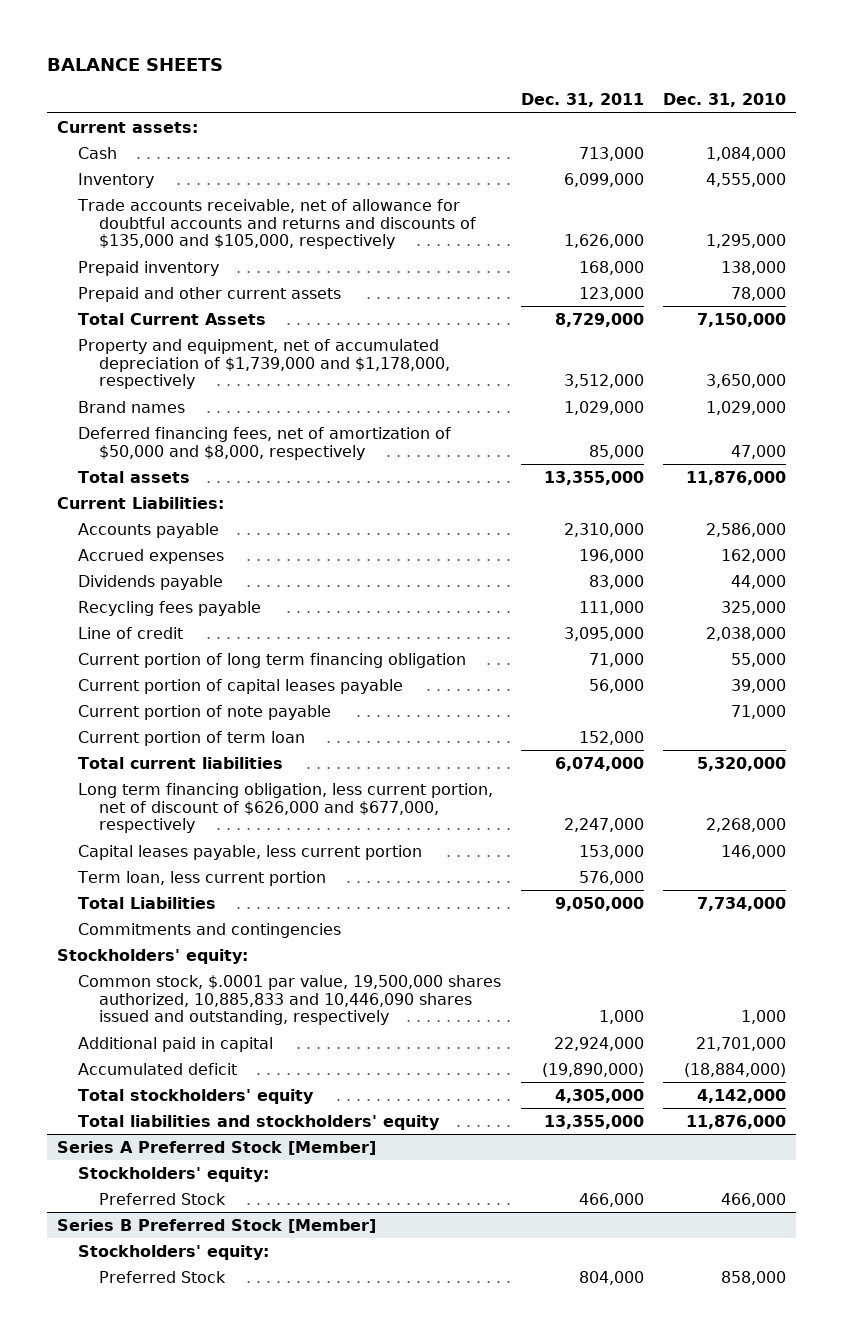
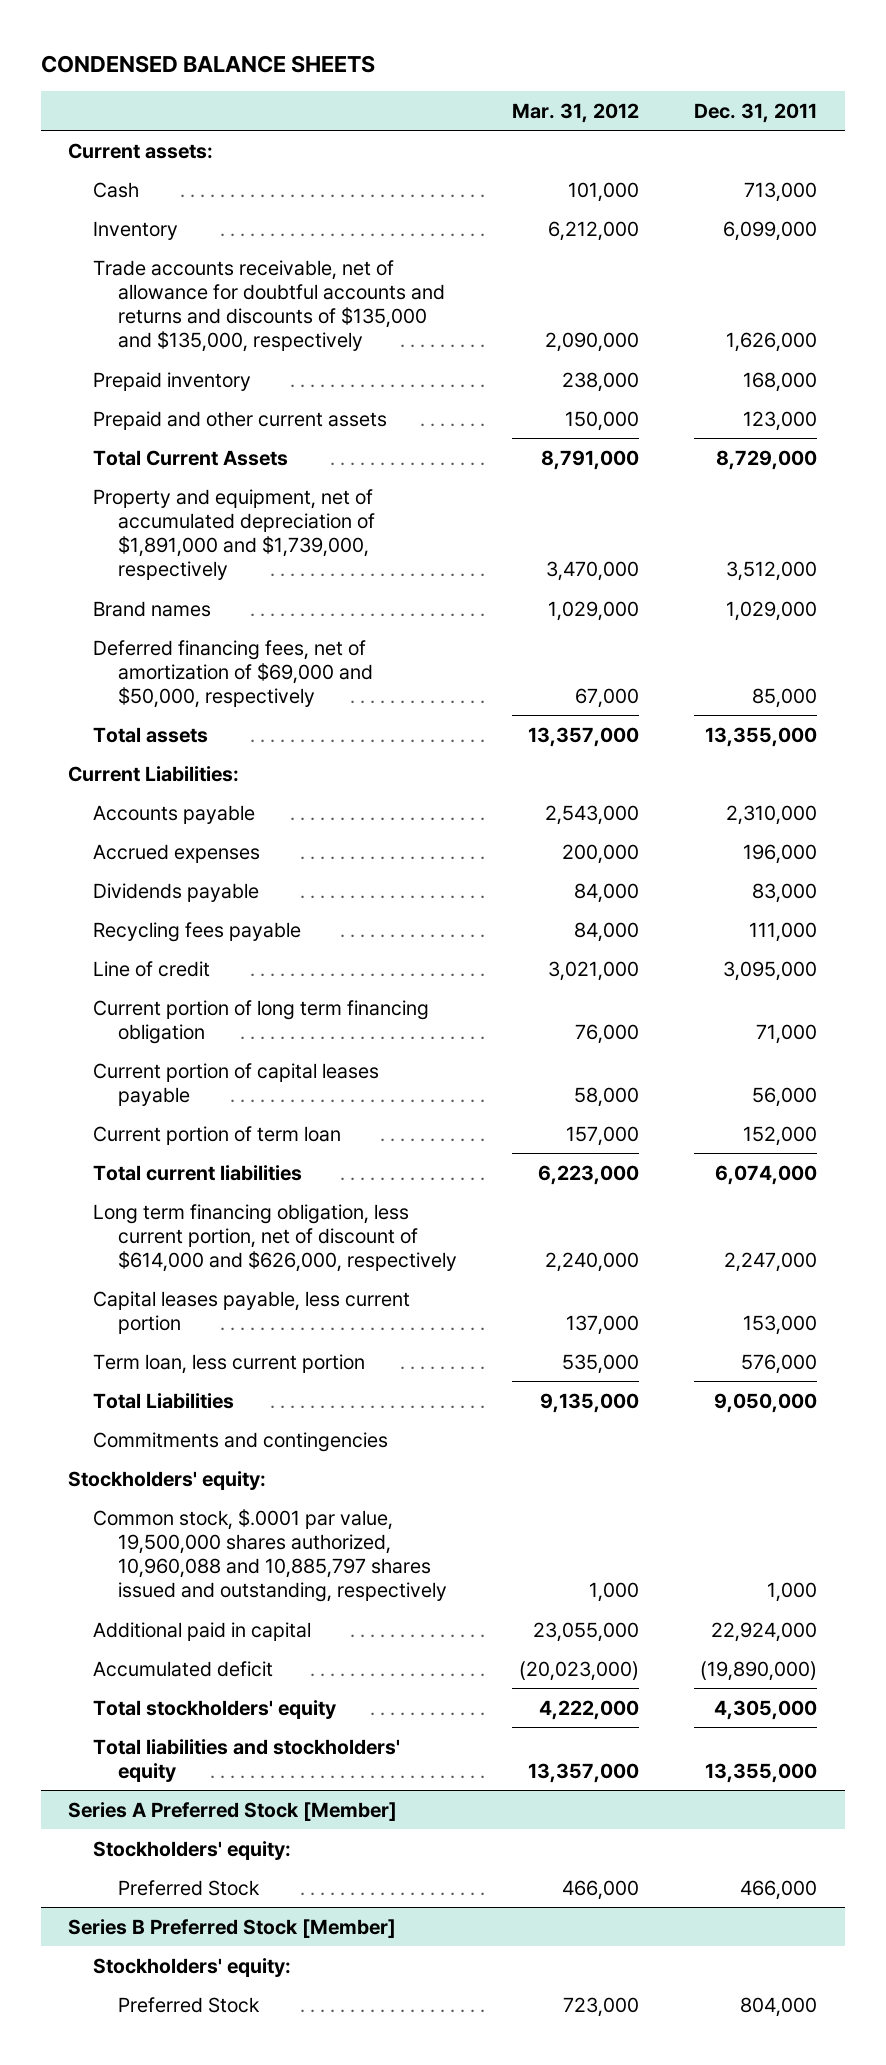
- BALANCE SHEETS
+ CONDENSED BALANCE SHEETS
- | Dec. 31, 2011 | Dec. 31, 2010
+ | Mar. 31, 2012 | Dec. 31, 2011
- Trade accounts receivable, net of allowance for doubtful accounts and returns and discounts of $135,000 and $105,000, respectively | 1,626,000 | 1,295,000
+ Trade accounts receivable, net of allowance for doubtful accounts and returns and discounts of $135,000 and $135,000, respectively | 2,090,000 | 1,626,000
- Property and equipment, net of accumulated depreciation of $1,739,000 and $1,178,000, respectively | 3,512,000 | 3,650,000
+ Property and equipment, net of accumulated depreciation of $1,891,000 and $1,739,000, respectively | 3,470,000 | 3,512,000
- Deferred financing fees, net of amortization of $50,000 and $8,000, respectively | 85,000 | 47,000
+ Deferred financing fees, net of amortization of $69,000 and $50,000, respectively | 67,000 | 85,000
- Current portion of note payable | | 71,000
- Long term financing obligation, less current portion, net of discount of $626,000 and $677,000, respectively | 2,247,000 | 2,268,000
+ Long term financing obligation, less current portion, net of discount of $614,000 and $626,000, respectively | 2,240,000 | 2,247,000
- Common stock, $.0001 par value, 19,500,000 shares authorized, 10,885,833 and 10,446,090 shares issued and outstanding, respectively | 1,000 | 1,000
+ Common stock, $.0001 par value, 19,500,000 shares authorized, 10,960,088 and 10,885,797 shares issued and outstanding, respectively | 1,000 | 1,000

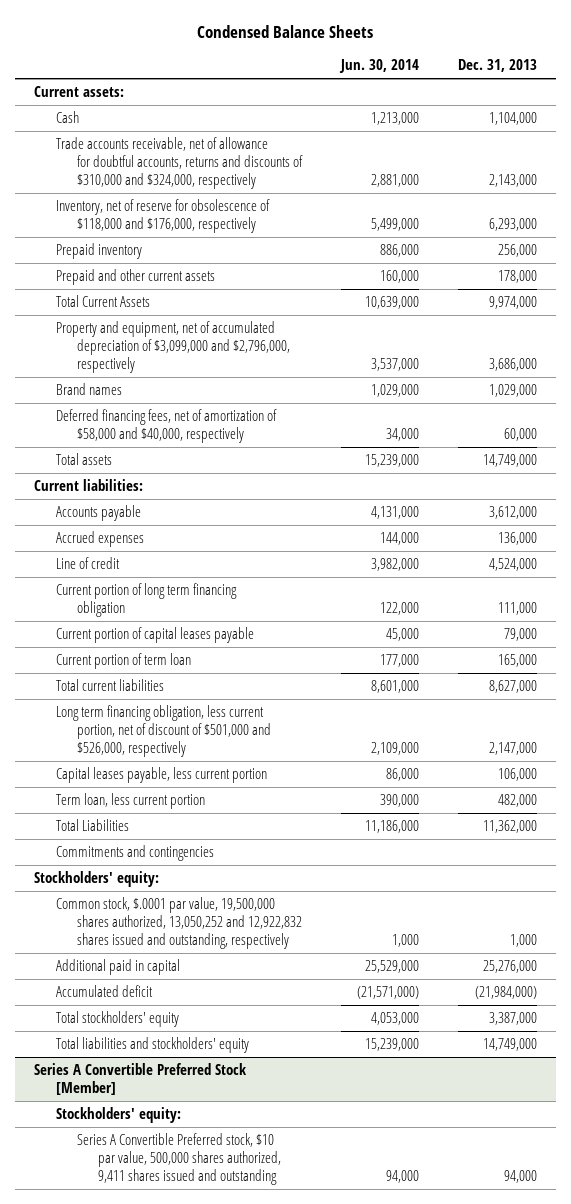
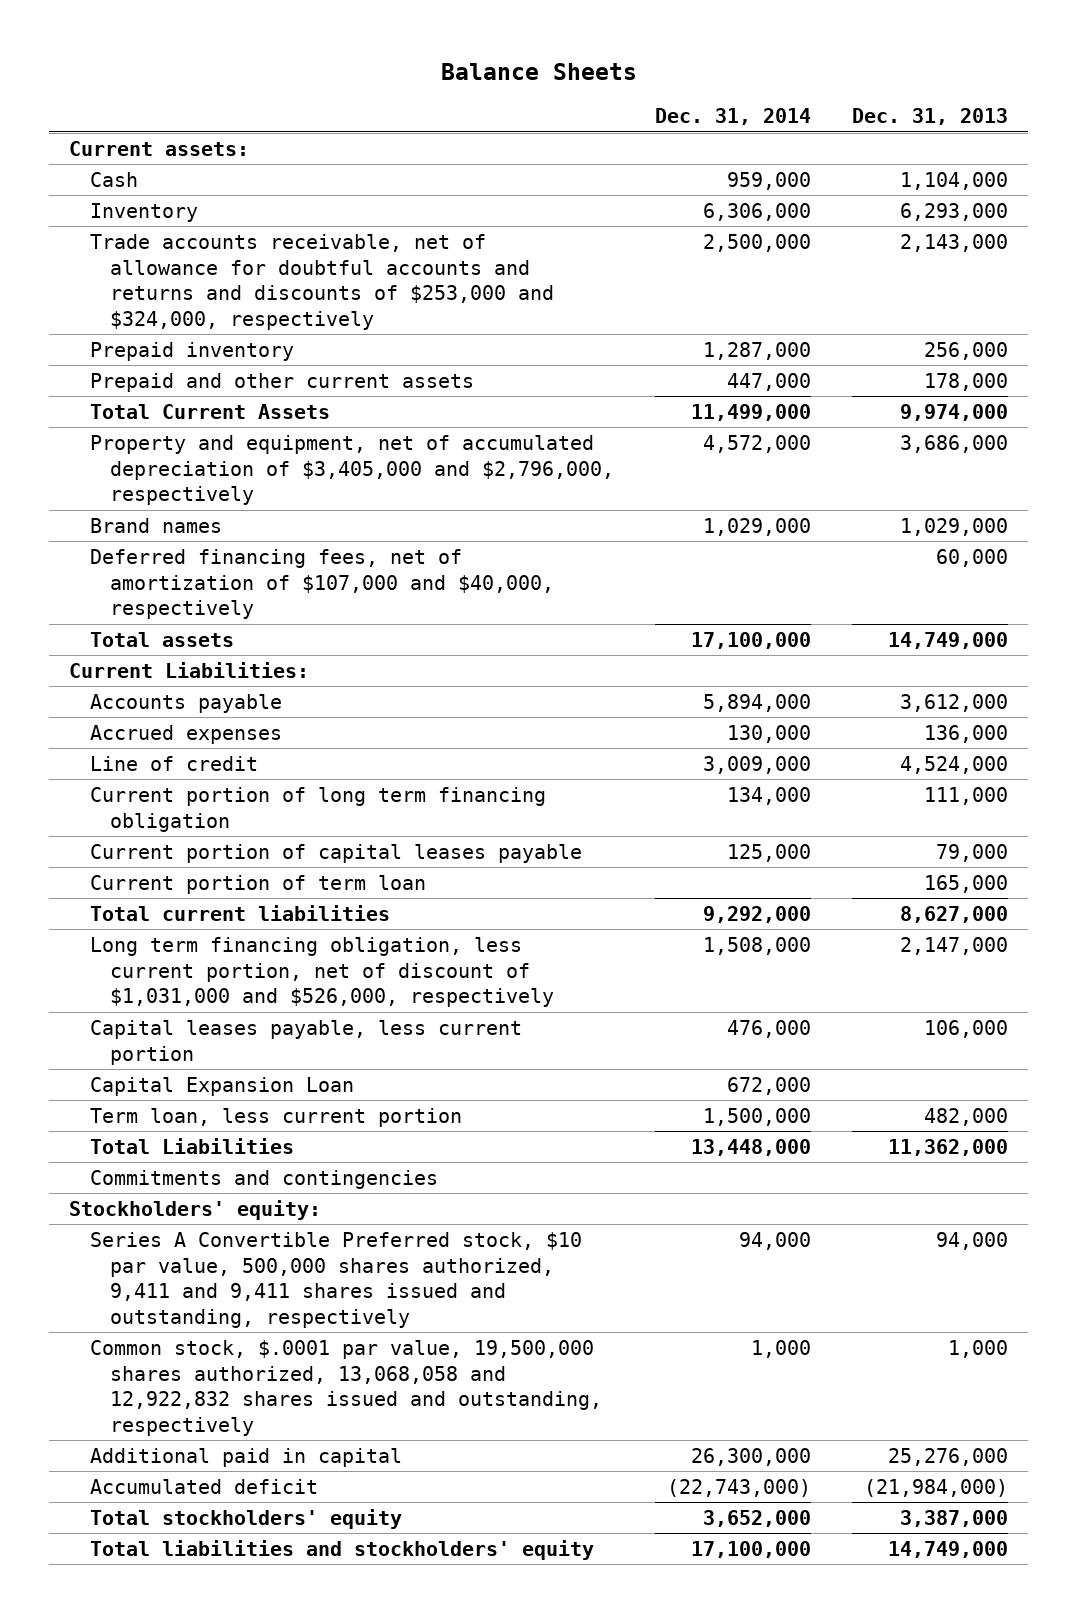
- Condensed Balance Sheets
+ Balance Sheets
- | Jun. 30, 2014 | Dec. 31, 2013
+ | Dec. 31, 2014 | Dec. 31, 2013
- Trade accounts receivable, net of allowance for doubtful accounts, returns and discounts of $310,000 and $324,000, respectively | 2,881,000 | 2,143,000
- Inventory, net of reserve for obsolescence of $118,000 and $176,000, respectively | 5,499,000 | 6,293,000
+ Inventory | 6,306,000 | 6,293,000
+ Trade accounts receivable, net of allowance for doubtful accounts and returns and discounts of $253,000 and $324,000, respectively | 2,500,000 | 2,143,000
- Property and equipment, net of accumulated depreciation of $3,099,000 and $2,796,000, respectively | 3,537,000 | 3,686,000
+ Property and equipment, net of accumulated depreciation of $3,405,000 and $2,796,000, respectively | 4,572,000 | 3,686,000
- Deferred financing fees, net of amortization of $58,000 and $40,000, respectively | 34,000 | 60,000
+ Deferred financing fees, net of amortization of $107,000 and $40,000, respectively | | 60,000
- Current liabilities:
+ Current Liabilities:
- Long term financing obligation, less current portion, net of discount of $501,000 and $526,000, respectively | 2,109,000 | 2,147,000
+ Long term financing obligation, less current portion, net of discount of $1,031,000 and $526,000, respectively | 1,508,000 | 2,147,000
+ Capital Expansion Loan | 672,000 |
- Common stock, $.0001 par value, 19,500,000 shares authorized, 13,050,252 and 12,922,832 shares issued and outstanding, respectively | 1,000 | 1,000
+ Series A Convertible Preferred stock, $10 par value, 500,000 shares authorized, 9,411 and 9,411 shares issued and outstanding, respectively | 94,000 | 94,000
+ Common stock, $.0001 par value, 19,500,000 shares authorized, 13,068,058 and 12,922,832 shares issued and outstanding, respectively | 1,000 | 1,000
- Series A Convertible Preferred Stock [Member]
- Stockholders' equity:
- Series A Convertible Preferred stock, $10 par value, 500,000 shares authorized, 9,411 shares issued and outstanding | 94,000 | 94,000

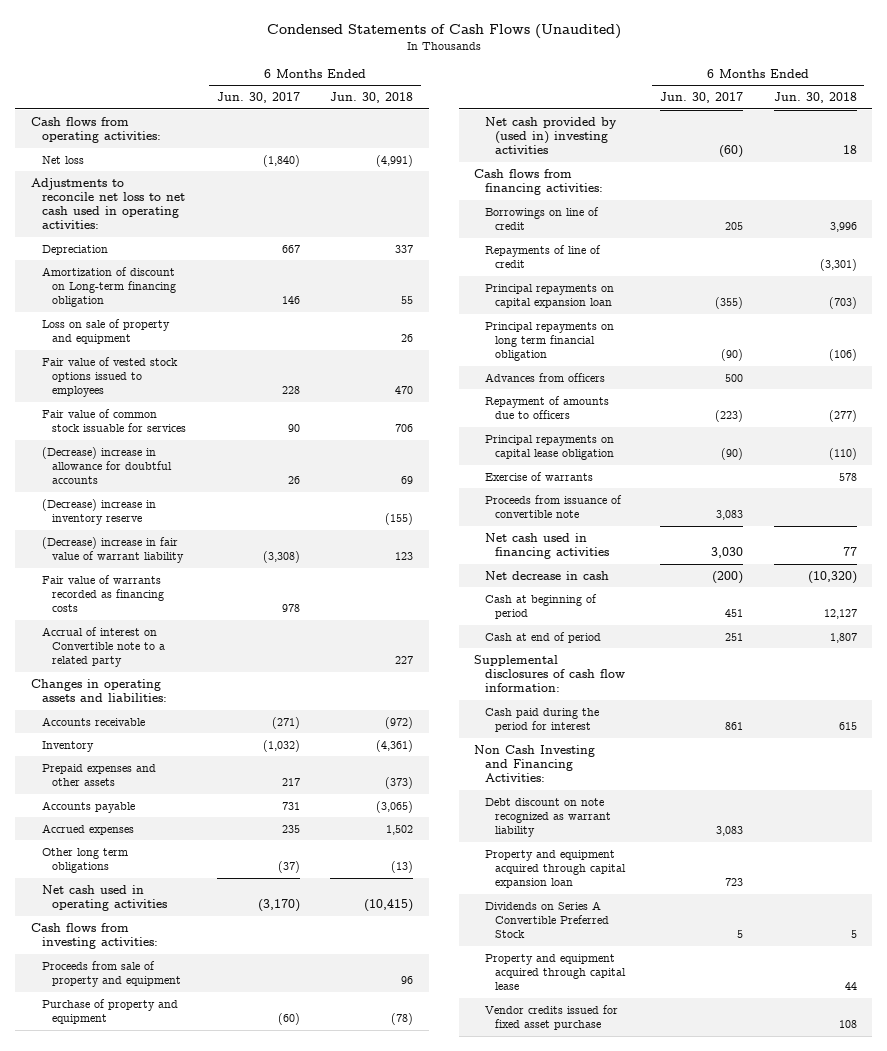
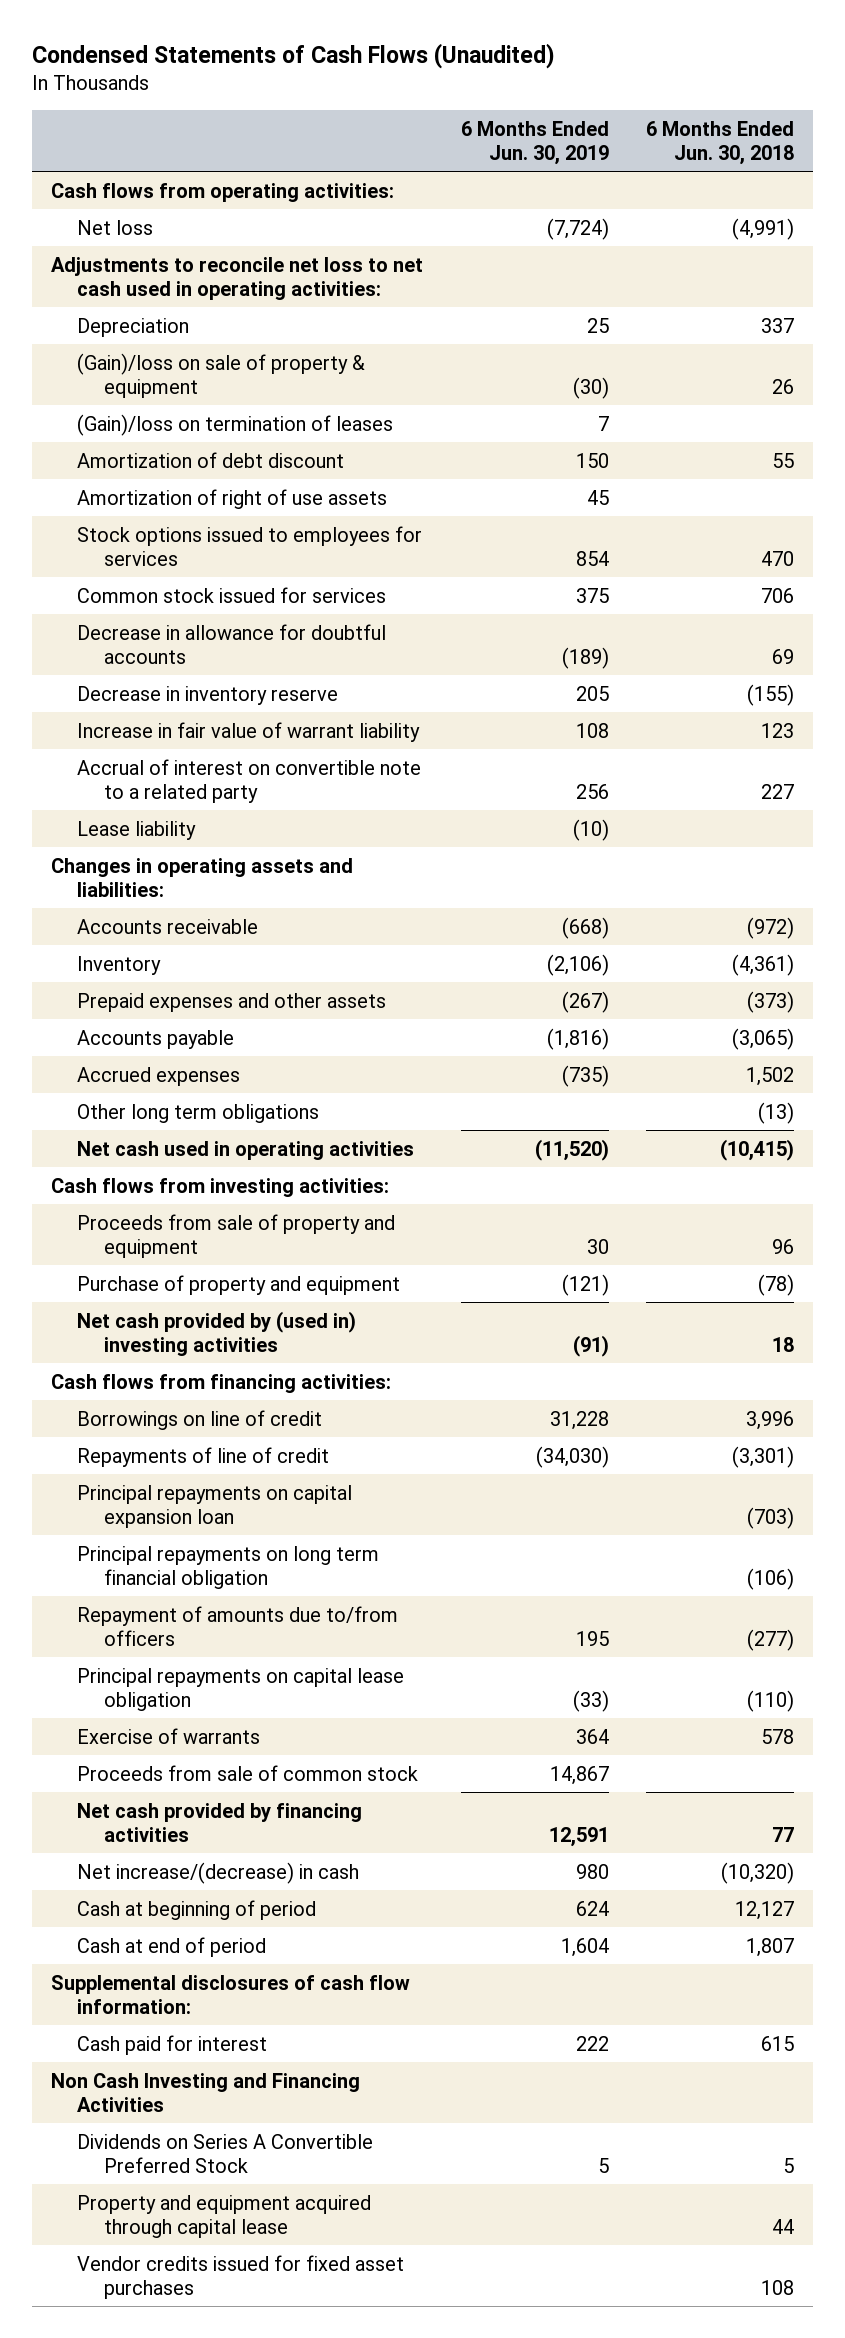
- | 6 Months Ended Jun. 30, 2017 | 6 Months Ended Jun. 30, 2018
+ | 6 Months Ended Jun. 30, 2019 | 6 Months Ended Jun. 30, 2018
- Amortization of discount on Long-term financing obligation | 146 | 55
- Loss on sale of property and equipment | | 26
- Fair value of vested stock options issued to employees | 228 | 470
- Fair value of common stock issuable for services | 90 | 706
- (Decrease) increase in allowance for doubtful accounts | 26 | 69
- (Decrease) increase in inventory reserve | | (155)
- (Decrease) increase in fair value of warrant liability | (3,308) | 123
- Fair value of warrants recorded as financing costs | 978 |
- Accrual of interest on Convertible note to a related party | | 227
+ (Gain)/loss on sale of property & equipment | (30) | 26
+ (Gain)/loss on termination of leases | 7 |
+ Amortization of debt discount | 150 | 55
+ Amortization of right of use assets | 45 |
+ Stock options issued to employees for services | 854 | 470
+ Common stock issued for services | 375 | 706
+ Decrease in allowance for doubtful accounts | (189) | 69
+ Decrease in inventory reserve | 205 | (155)
+ Increase in fair value of warrant liability | 108 | 123
+ Accrual of interest on convertible note to a related party | 256 | 227
+ Lease liability | (10) |
- Advances from officers | 500 |
- Repayment of amounts due to officers | (223) | (277)
+ Repayment of amounts due to/from officers | 195 | (277)
- Proceeds from issuance of convertible note | 3,083 |
- Net cash used in financing activities | 3,030 | 77
- Net decrease in cash | (200) | (10,320)
+ Proceeds from sale of common stock | 14,867 |
+ Net cash provided by financing activities | 12,591 | 77
+ Net increase/(decrease) in cash | 980 | (10,320)
- Cash paid during the period for interest | 861 | 615
- Non Cash Investing and Financing Activities:
- Debt discount on note recognized as warrant liability | 3,083 |
- Property and equipment acquired through capital expansion loan | 723 |
+ Cash paid for interest | 222 | 615
+ Non Cash Investing and Financing Activities
- Vendor credits issued for fixed asset purchase | | 108
+ Vendor credits issued for fixed asset purchases | | 108

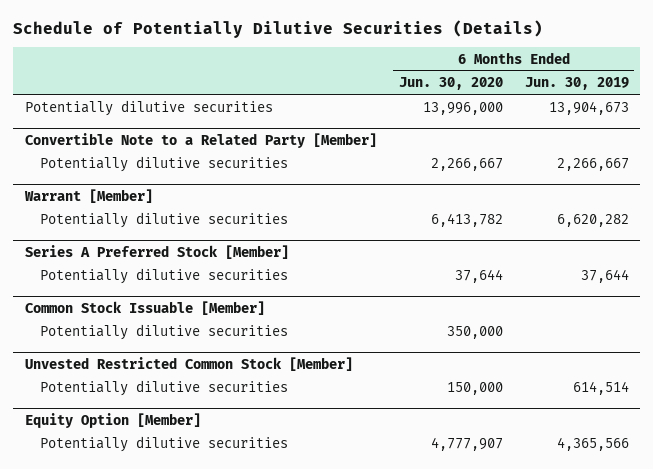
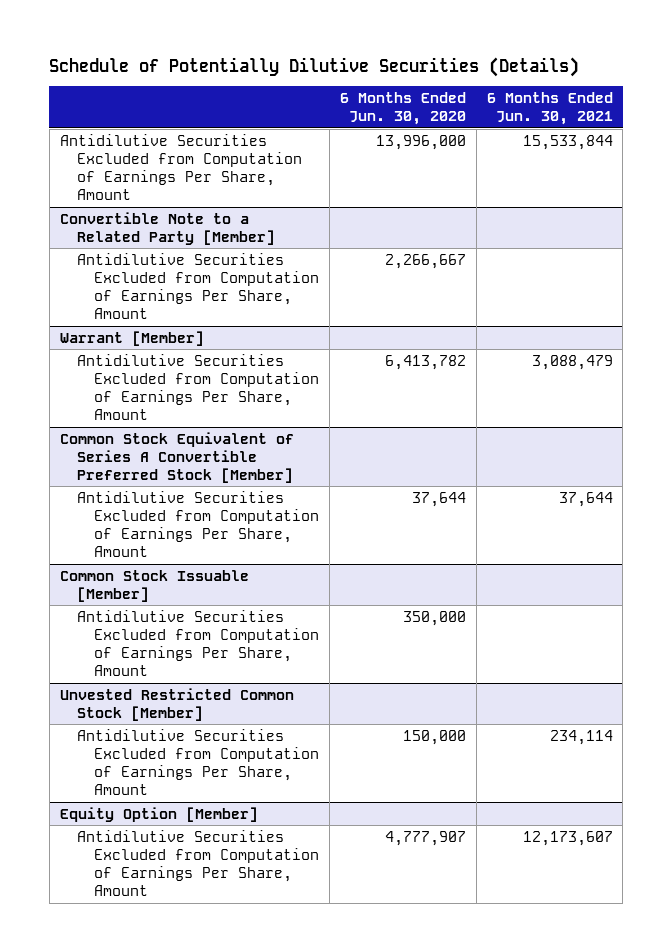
- | 6 Months Ended Jun. 30, 2020 | 6 Months Ended Jun. 30, 2019
+ | 6 Months Ended Jun. 30, 2020 | 6 Months Ended Jun. 30, 2021
- Potentially dilutive securities | 13,996,000 | 13,904,673
+ Antidilutive Securities Excluded from Computation of Earnings Per Share, Amount | 13,996,000 | 15,533,844
@ Convertible Note to a Related Party [Member]
- Potentially dilutive securities | 2,266,667 | 2,266,667
+ Antidilutive Securities Excluded from Computation of Earnings Per Share, Amount | 2,266,667 |
@ Warrant [Member]
- Potentially dilutive securities | 6,413,782 | 6,620,282
- Series A Preferred Stock [Member]
- Potentially dilutive securities | 37,644 | 37,644
@ Warrant [Member]
+ Antidilutive Securities Excluded from Computation of Earnings Per Share, Amount | 6,413,782 | 3,088,479
+ Common Stock Equivalent of Series A Convertible Preferred Stock [Member]
+ Antidilutive Securities Excluded from Computation of Earnings Per Share, Amount | 37,644 | 37,644
@ Common Stock Issuable [Member]
- Potentially dilutive securities | 350,000 |
+ Antidilutive Securities Excluded from Computation of Earnings Per Share, Amount | 350,000 |
@ Unvested Restricted Common Stock [Member]
- Potentially dilutive securities | 150,000 | 614,514
+ Antidilutive Securities Excluded from Computation of Earnings Per Share, Amount | 150,000 | 234,114
@ Equity Option [Member]
- Potentially dilutive securities | 4,777,907 | 4,365,566
+ Antidilutive Securities Excluded from Computation of Earnings Per Share, Amount | 4,777,907 | 12,173,607

